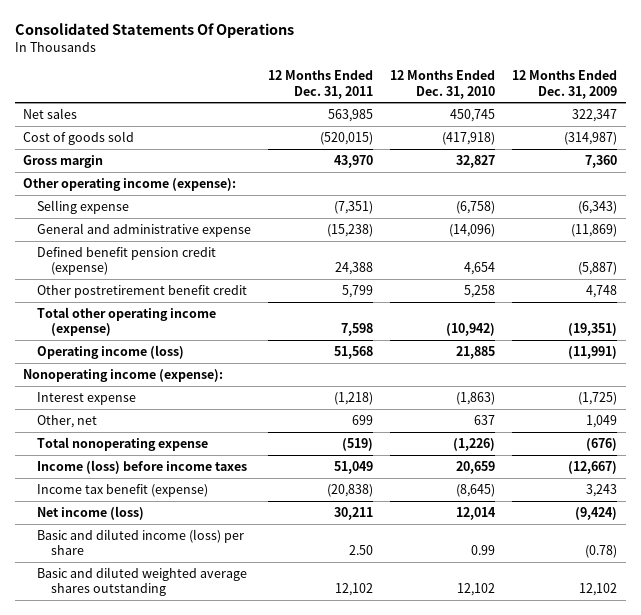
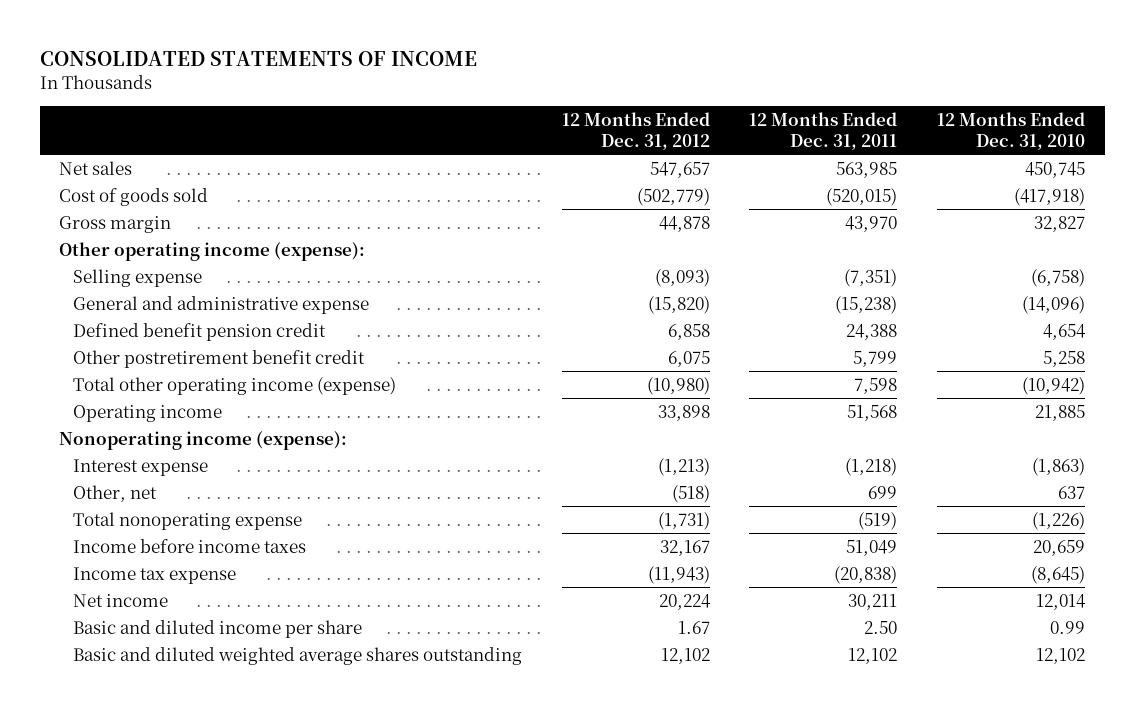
- Consolidated Statements Of Operations
+ CONSOLIDATED STATEMENTS OF INCOME
- | 12 Months Ended Dec. 31, 2011 | 12 Months Ended Dec. 31, 2010 | 12 Months Ended Dec. 31, 2009
+ | 12 Months Ended Dec. 31, 2012 | 12 Months Ended Dec. 31, 2011 | 12 Months Ended Dec. 31, 2010
- Defined benefit pension credit (expense) | 24,388 | 4,654 | (5,887)
+ Defined benefit pension credit | 6,858 | 24,388 | 4,654
- Operating income (loss) | 51,568 | 21,885 | (11,991)
+ Operating income | 33,898 | 51,568 | 21,885
- Income (loss) before income taxes | 51,049 | 20,659 | (12,667)
- Income tax benefit (expense) | (20,838) | (8,645) | 3,243
- Net income (loss) | 30,211 | 12,014 | (9,424)
- Basic and diluted income (loss) per share | 2.50 | 0.99 | (0.78)
+ Income before income taxes | 32,167 | 51,049 | 20,659
+ Income tax expense | (11,943) | (20,838) | (8,645)
+ Net income | 20,224 | 30,211 | 12,014
+ Basic and diluted income per share | 1.67 | 2.50 | 0.99

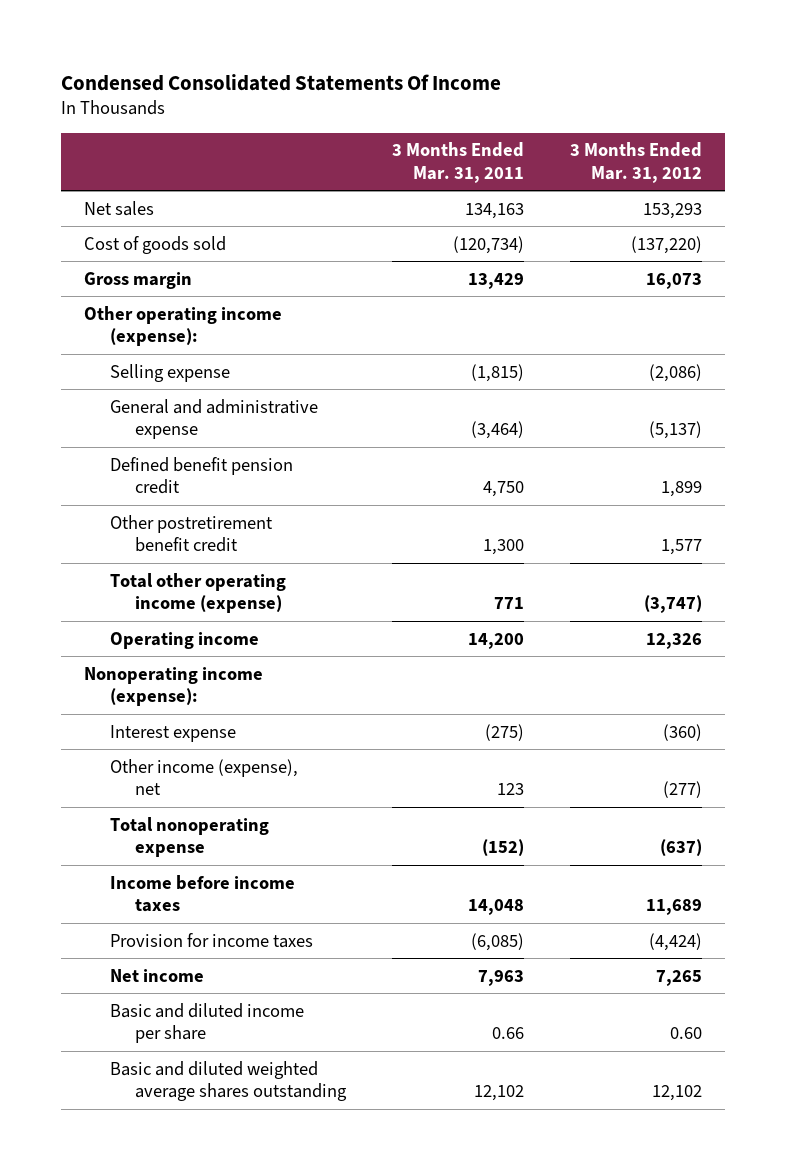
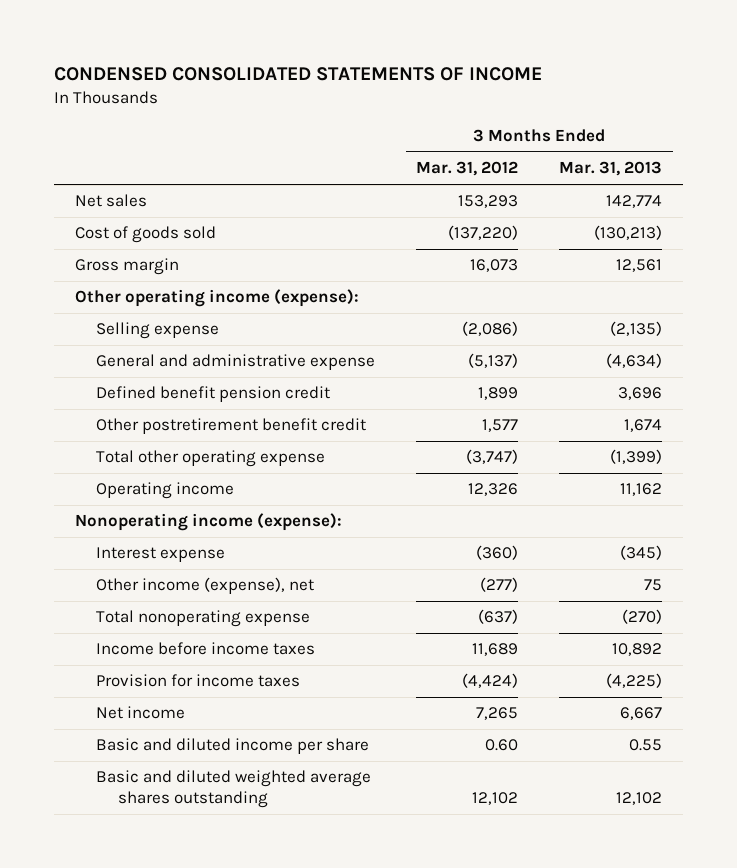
- Condensed Consolidated Statements Of Income
+ CONDENSED CONSOLIDATED STATEMENTS OF INCOME
- | 3 Months Ended Mar. 31, 2011 | 3 Months Ended Mar. 31, 2012
+ | 3 Months Ended Mar. 31, 2012 | 3 Months Ended Mar. 31, 2013
- Total other operating income (expense) | 771 | (3,747)
+ Total other operating expense | (3,747) | (1,399)

